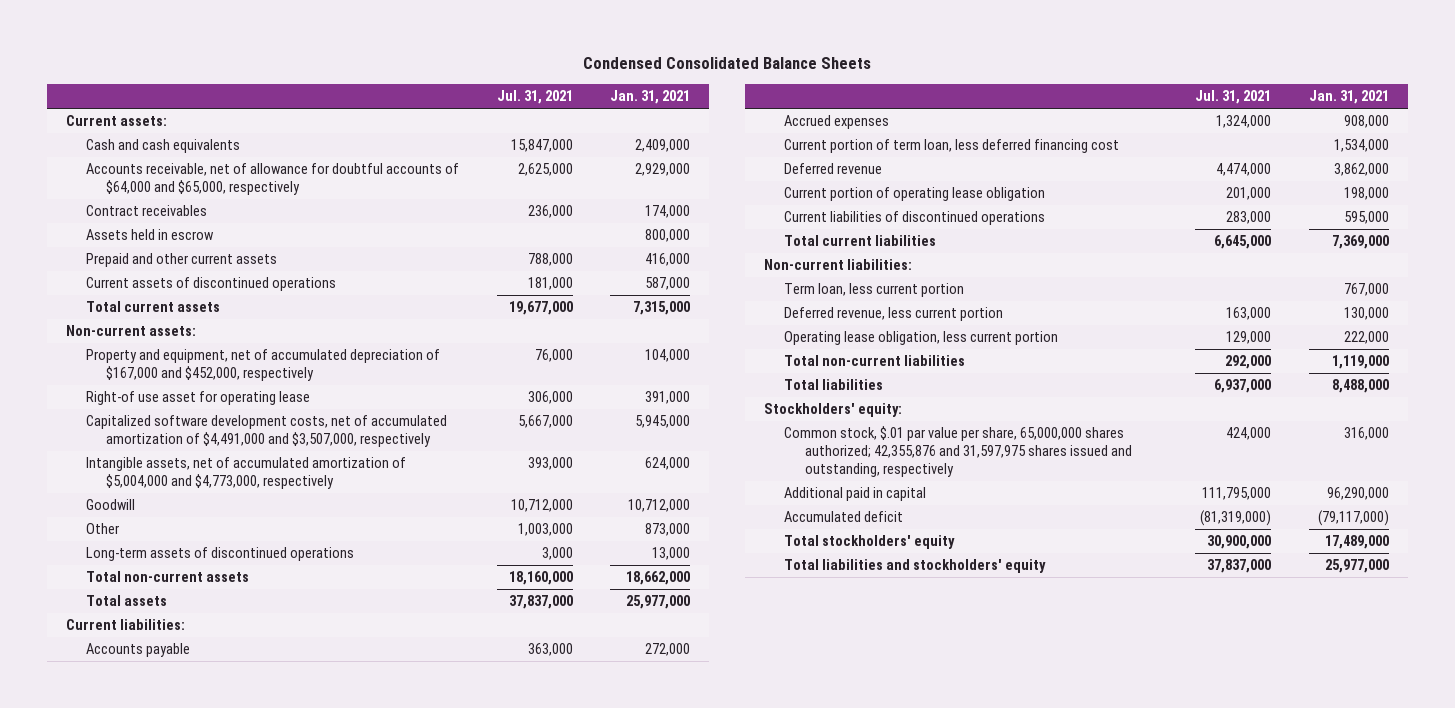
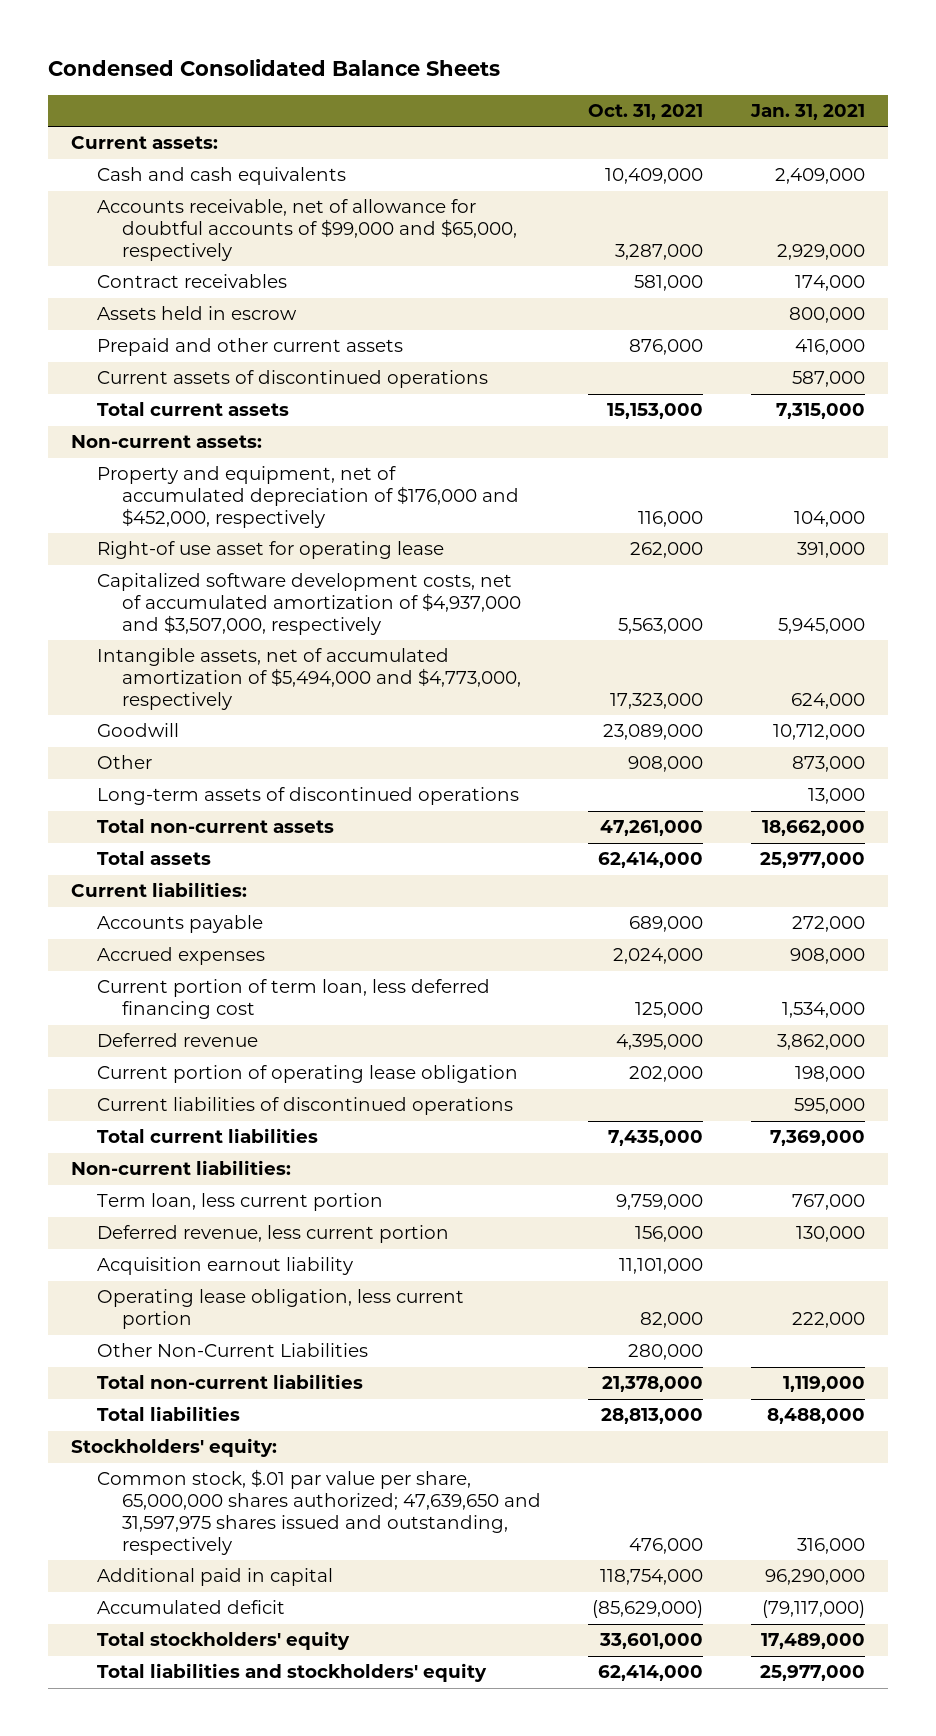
- | Jul. 31, 2021 | Jan. 31, 2021
+ | Oct. 31, 2021 | Jan. 31, 2021
- Accounts receivable, net of allowance for doubtful accounts of $64,000 and $65,000, respectively | 2,625,000 | 2,929,000
+ Accounts receivable, net of allowance for doubtful accounts of $99,000 and $65,000, respectively | 3,287,000 | 2,929,000
- Property and equipment, net of accumulated depreciation of $167,000 and $452,000, respectively | 76,000 | 104,000
+ Property and equipment, net of accumulated depreciation of $176,000 and $452,000, respectively | 116,000 | 104,000
- Capitalized software development costs, net of accumulated amortization of $4,491,000 and $3,507,000, respectively | 5,667,000 | 5,945,000
- Intangible assets, net of accumulated amortization of $5,004,000 and $4,773,000, respectively | 393,000 | 624,000
+ Capitalized software development costs, net of accumulated amortization of $4,937,000 and $3,507,000, respectively | 5,563,000 | 5,945,000
+ Intangible assets, net of accumulated amortization of $5,494,000 and $4,773,000, respectively | 17,323,000 | 624,000
+ Acquisition earnout liability | 11,101,000 |
+ Other Non-Current Liabilities | 280,000 |
- Common stock, $.01 par value per share, 65,000,000 shares authorized; 42,355,876 and 31,597,975 shares issued and outstanding, respectively | 424,000 | 316,000
+ Common stock, $.01 par value per share, 65,000,000 shares authorized; 47,639,650 and 31,597,975 shares issued and outstanding, respectively | 476,000 | 316,000

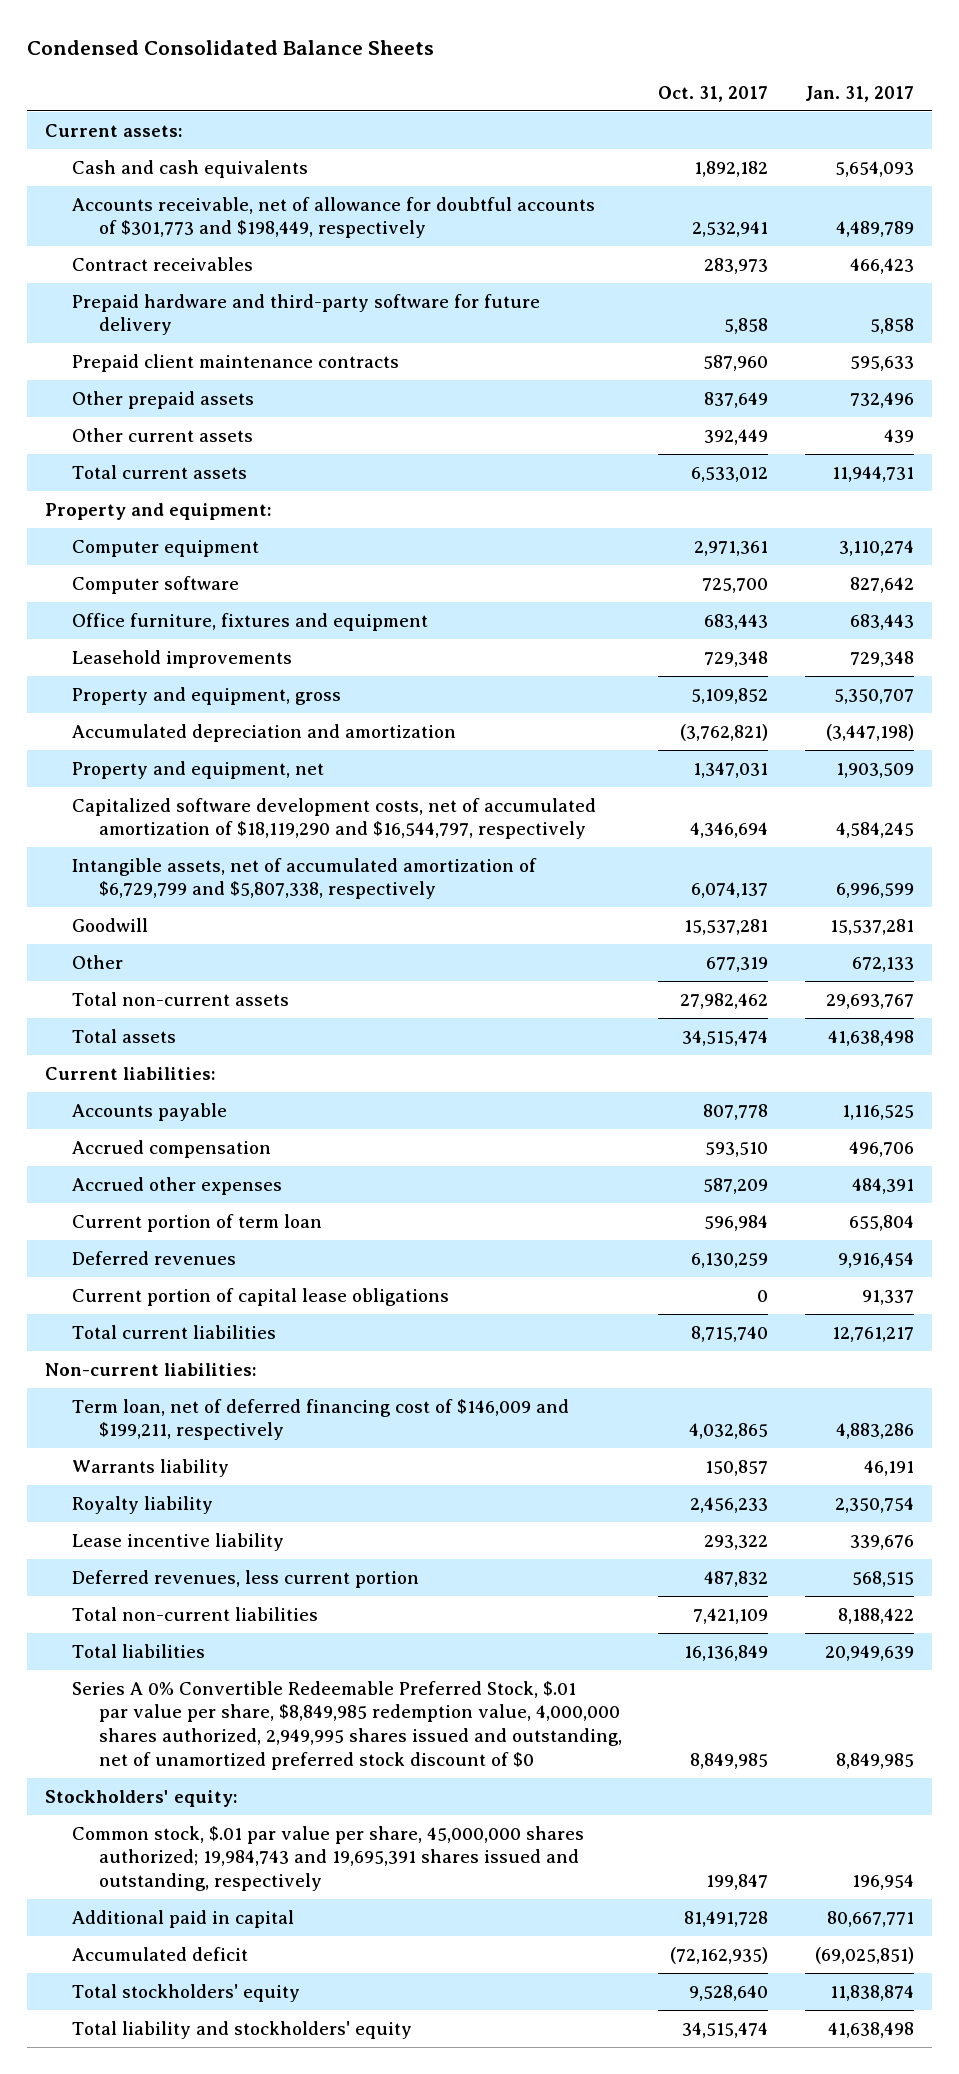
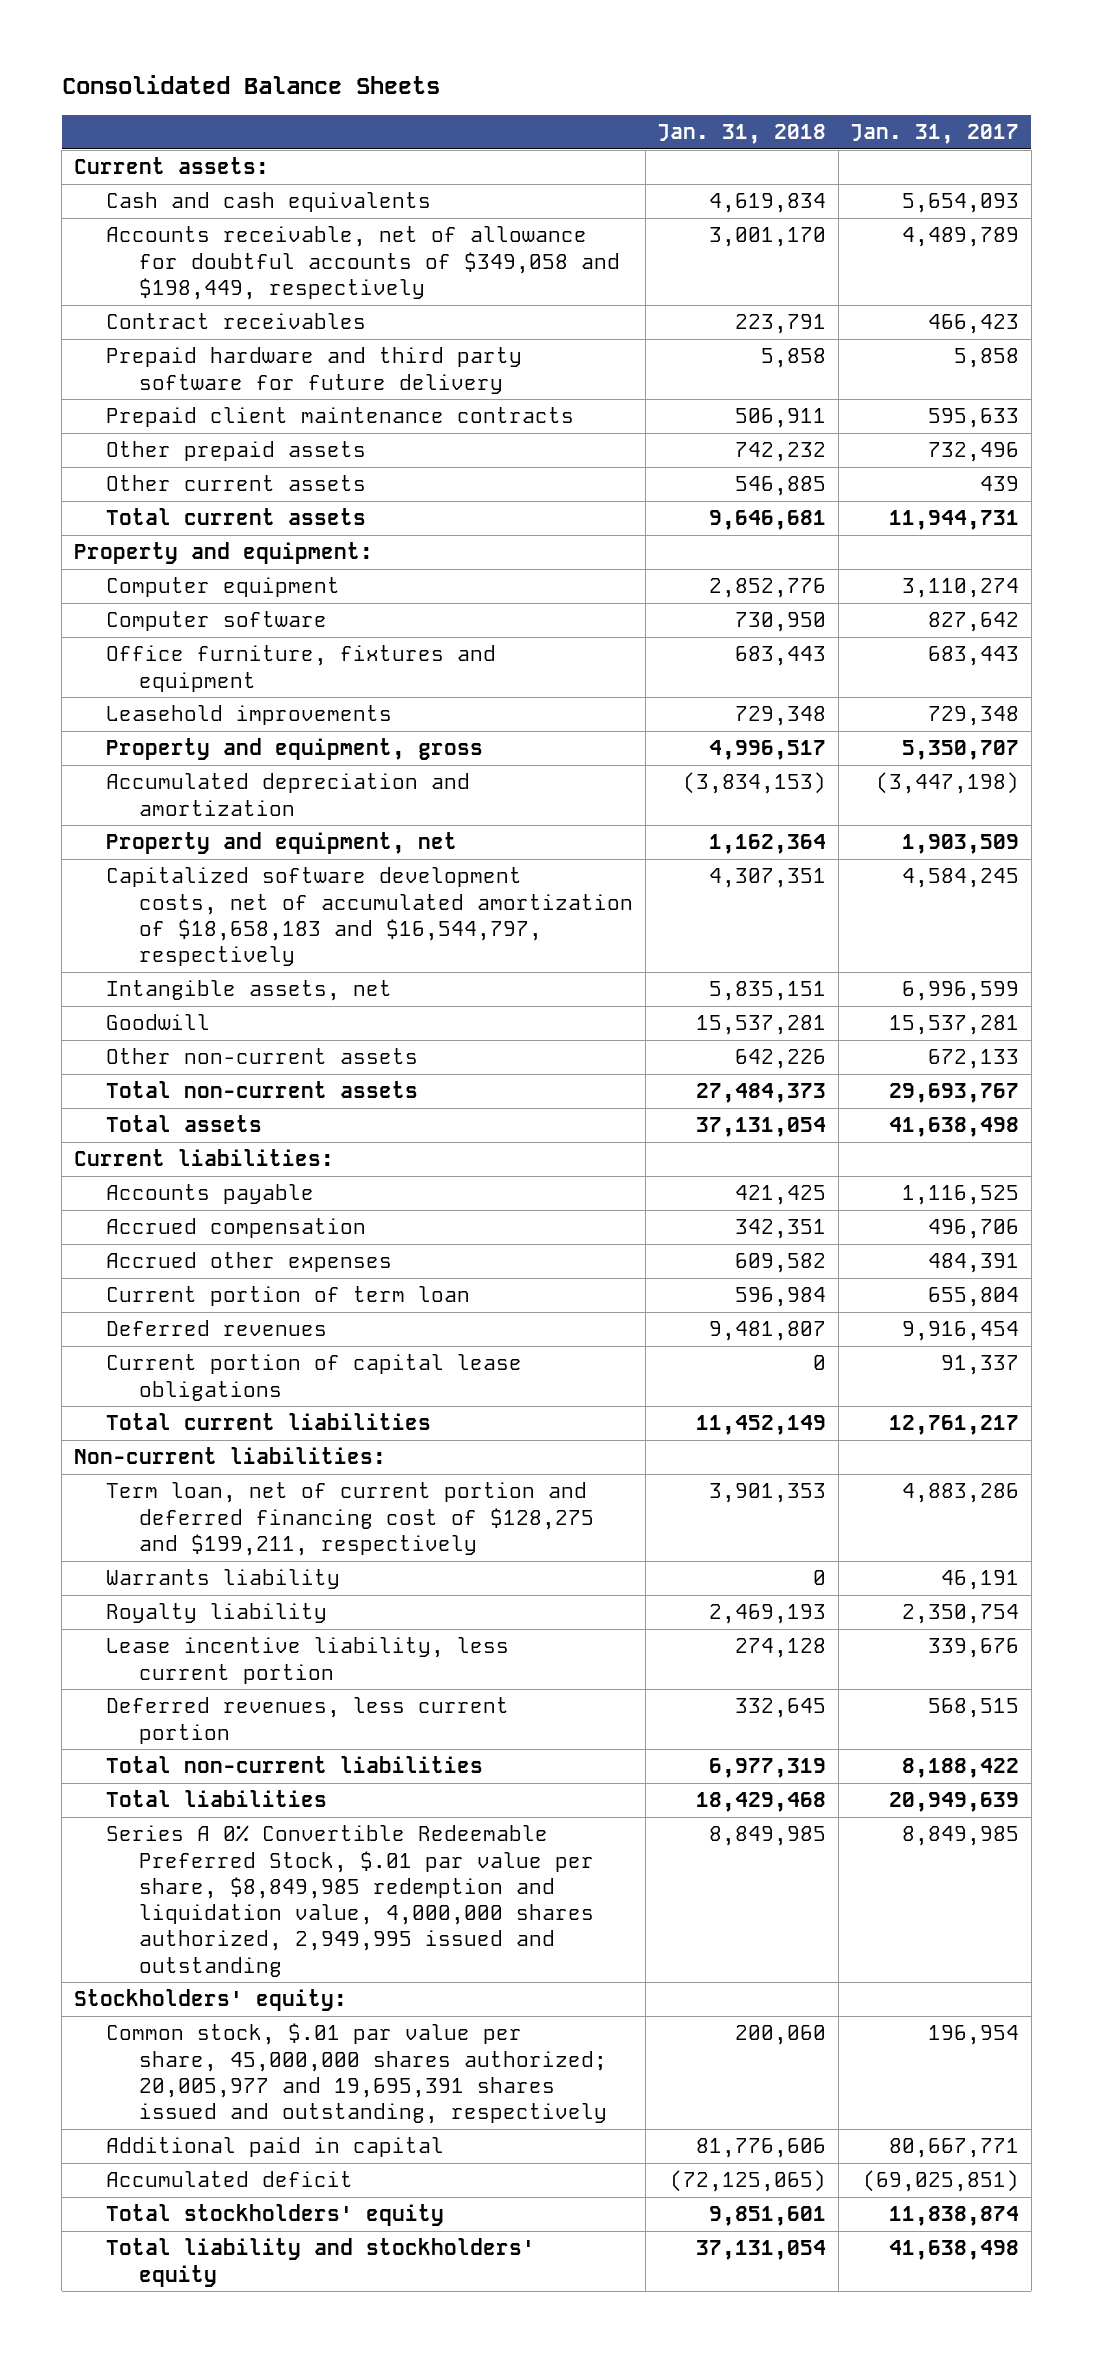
- Condensed Consolidated Balance Sheets
+ Consolidated Balance Sheets
- | Oct. 31, 2017 | Jan. 31, 2017
+ | Jan. 31, 2018 | Jan. 31, 2017
- Accounts receivable, net of allowance for doubtful accounts of $301,773 and $198,449, respectively | 2,532,941 | 4,489,789
+ Accounts receivable, net of allowance for doubtful accounts of $349,058 and $198,449, respectively | 3,001,170 | 4,489,789
- Prepaid hardware and third-party software for future delivery | 5,858 | 5,858
+ Prepaid hardware and third party software for future delivery | 5,858 | 5,858
- Capitalized software development costs, net of accumulated amortization of $18,119,290 and $16,544,797, respectively | 4,346,694 | 4,584,245
- Intangible assets, net of accumulated amortization of $6,729,799 and $5,807,338, respectively | 6,074,137 | 6,996,599
+ Capitalized software development costs, net of accumulated amortization of $18,658,183 and $16,544,797, respectively | 4,307,351 | 4,584,245
+ Intangible assets, net | 5,835,151 | 6,996,599
- Other | 677,319 | 672,133
+ Other non-current assets | 642,226 | 672,133
- Term loan, net of deferred financing cost of $146,009 and $199,211, respectively | 4,032,865 | 4,883,286
+ Term loan, net of current portion and deferred financing cost of $128,275 and $199,211, respectively | 3,901,353 | 4,883,286
- Lease incentive liability | 293,322 | 339,676
+ Lease incentive liability, less current portion | 274,128 | 339,676
- Series A 0% Convertible Redeemable Preferred Stock, $.01 par value per share, $8,849,985 redemption value, 4,000,000 shares authorized, 2,949,995 shares issued and outstanding, net of unamortized preferred stock discount of $0 | 8,849,985 | 8,849,985
+ Series A 0% Convertible Redeemable Preferred Stock, $.01 par value per share, $8,849,985 redemption and liquidation value, 4,000,000 shares authorized, 2,949,995 issued and outstanding | 8,849,985 | 8,849,985
- Common stock, $.01 par value per share, 45,000,000 shares authorized; 19,984,743 and 19,695,391 shares issued and outstanding, respectively | 199,847 | 196,954
+ Common stock, $.01 par value per share, 45,000,000 shares authorized; 20,005,977 and 19,695,391 shares issued and outstanding, respectively | 200,060 | 196,954

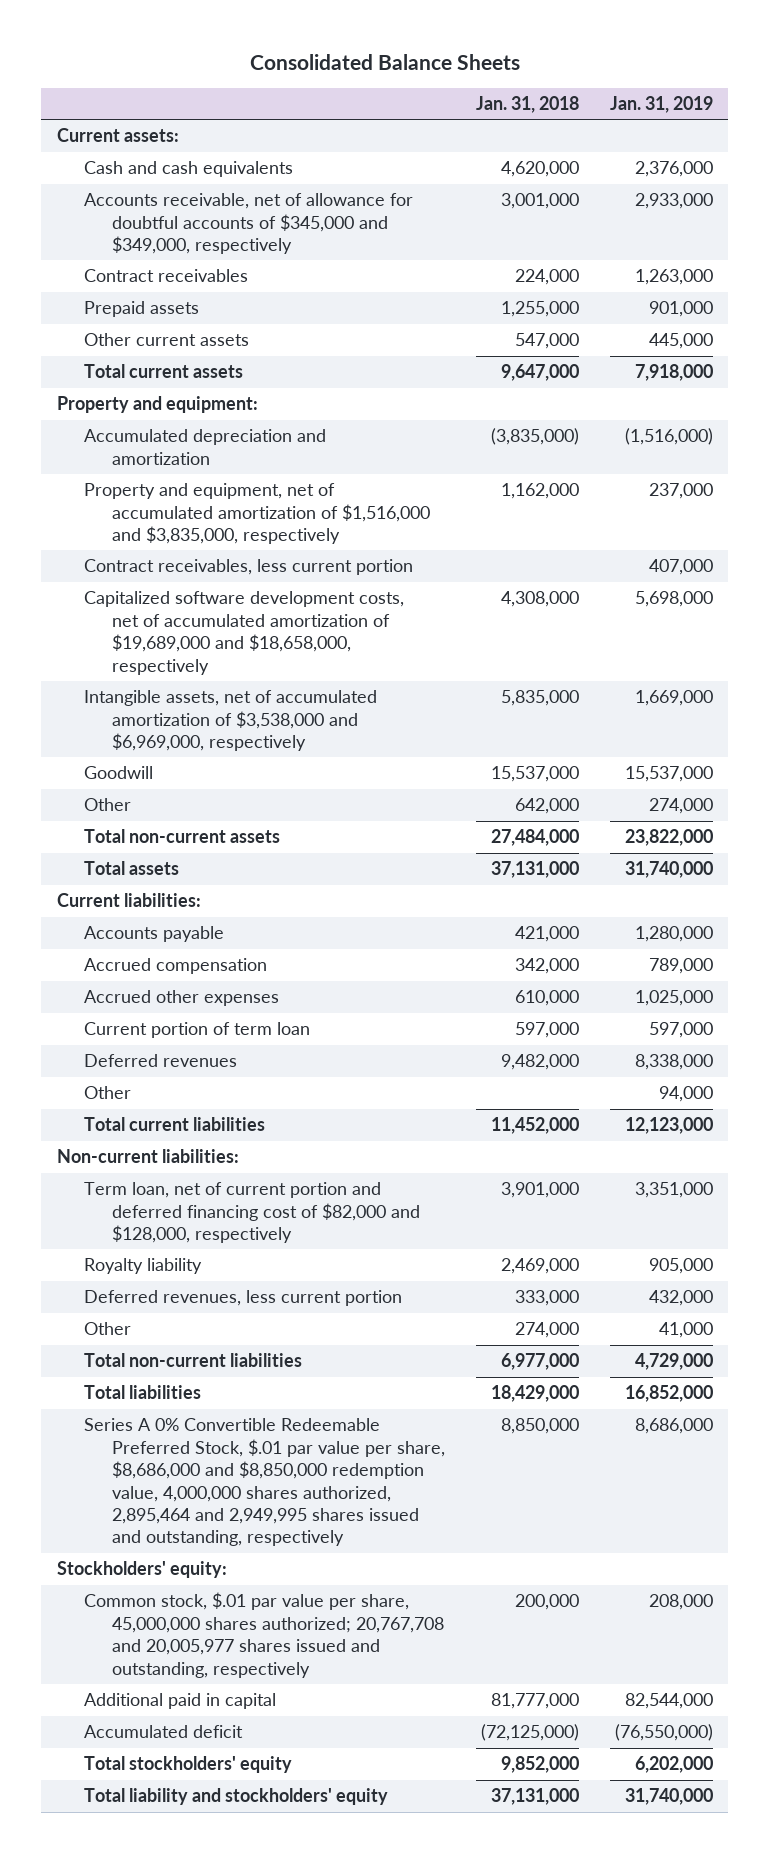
- | Jan. 31, 2018 | Jan. 31, 2017
+ | Jan. 31, 2018 | Jan. 31, 2019
- Cash and cash equivalents | 4,619,834 | 5,654,093
- Accounts receivable, net of allowance for doubtful accounts of $349,058 and $198,449, respectively | 3,001,170 | 4,489,789
- Contract receivables | 223,791 | 466,423
- Prepaid hardware and third party software for future delivery | 5,858 | 5,858
- Prepaid client maintenance contracts | 506,911 | 595,633
- Other prepaid assets | 742,232 | 732,496
- Other current assets | 546,885 | 439
- Total current assets | 9,646,681 | 11,944,731
+ Cash and cash equivalents | 4,620,000 | 2,376,000
+ Accounts receivable, net of allowance for doubtful accounts of $345,000 and $349,000, respectively | 3,001,000 | 2,933,000
+ Contract receivables | 224,000 | 1,263,000
+ Prepaid assets | 1,255,000 | 901,000
+ Other current assets | 547,000 | 445,000
+ Total current assets | 9,647,000 | 7,918,000
- Computer equipment | 2,852,776 | 3,110,274
- Computer software | 730,950 | 827,642
- Office furniture, fixtures and equipment | 683,443 | 683,443
- Leasehold improvements | 729,348 | 729,348
- Property and equipment, gross | 4,996,517 | 5,350,707
- Accumulated depreciation and amortization | (3,834,153) | (3,447,198)
- Property and equipment, net | 1,162,364 | 1,903,509
- Capitalized software development costs, net of accumulated amortization of $18,658,183 and $16,544,797, respectively | 4,307,351 | 4,584,245
- Intangible assets, net | 5,835,151 | 6,996,599
- Goodwill | 15,537,281 | 15,537,281
- Other non-current assets | 642,226 | 672,133
- Total non-current assets | 27,484,373 | 29,693,767
- Total assets | 37,131,054 | 41,638,498
+ Accumulated depreciation and amortization | (3,835,000) | (1,516,000)
+ Property and equipment, net of accumulated amortization of $1,516,000 and $3,835,000, respectively | 1,162,000 | 237,000
+ Contract receivables, less current portion | | 407,000
+ Capitalized software development costs, net of accumulated amortization of $19,689,000 and $18,658,000, respectively | 4,308,000 | 5,698,000
+ Intangible assets, net of accumulated amortization of $3,538,000 and $6,969,000, respectively | 5,835,000 | 1,669,000
+ Goodwill | 15,537,000 | 15,537,000
+ Other | 642,000 | 274,000
+ Total non-current assets | 27,484,000 | 23,822,000
+ Total assets | 37,131,000 | 31,740,000
- Accounts payable | 421,425 | 1,116,525
- Accrued compensation | 342,351 | 496,706
- Accrued other expenses | 609,582 | 484,391
- Current portion of term loan | 596,984 | 655,804
- Deferred revenues | 9,481,807 | 9,916,454
- Current portion of capital lease obligations | 0 | 91,337
- Total current liabilities | 11,452,149 | 12,761,217
+ Accounts payable | 421,000 | 1,280,000
+ Accrued compensation | 342,000 | 789,000
+ Accrued other expenses | 610,000 | 1,025,000
+ Current portion of term loan | 597,000 | 597,000
+ Deferred revenues | 9,482,000 | 8,338,000
+ Other | | 94,000
+ Total current liabilities | 11,452,000 | 12,123,000
- Term loan, net of current portion and deferred financing cost of $128,275 and $199,211, respectively | 3,901,353 | 4,883,286
- Warrants liability | 0 | 46,191
- Royalty liability | 2,469,193 | 2,350,754
- Lease incentive liability, less current portion | 274,128 | 339,676
- Deferred revenues, less current portion | 332,645 | 568,515
- Total non-current liabilities | 6,977,319 | 8,188,422
- Total liabilities | 18,429,468 | 20,949,639
- Series A 0% Convertible Redeemable Preferred Stock, $.01 par value per share, $8,849,985 redemption and liquidation value, 4,000,000 shares authorized, 2,949,995 issued and outstanding | 8,849,985 | 8,849,985
+ Term loan, net of current portion and deferred financing cost of $82,000 and $128,000, respectively | 3,901,000 | 3,351,000
+ Royalty liability | 2,469,000 | 905,000
+ Deferred revenues, less current portion | 333,000 | 432,000
+ Other | 274,000 | 41,000
+ Total non-current liabilities | 6,977,000 | 4,729,000
+ Total liabilities | 18,429,000 | 16,852,000
+ Series A 0% Convertible Redeemable Preferred Stock, $.01 par value per share, $8,686,000 and $8,850,000 redemption value, 4,000,000 shares authorized, 2,895,464 and 2,949,995 shares issued and outstanding, respectively | 8,850,000 | 8,686,000
- Common stock, $.01 par value per share, 45,000,000 shares authorized; 20,005,977 and 19,695,391 shares issued and outstanding, respectively | 200,060 | 196,954
- Additional paid in capital | 81,776,606 | 80,667,771
- Accumulated deficit | (72,125,065) | (69,025,851)
- Total stockholders' equity | 9,851,601 | 11,838,874
- Total liability and stockholders' equity | 37,131,054 | 41,638,498
+ Common stock, $.01 par value per share, 45,000,000 shares authorized; 20,767,708 and 20,005,977 shares issued and outstanding, respectively | 200,000 | 208,000
+ Additional paid in capital | 81,777,000 | 82,544,000
+ Accumulated deficit | (72,125,000) | (76,550,000)
+ Total stockholders' equity | 9,852,000 | 6,202,000
+ Total liability and stockholders' equity | 37,131,000 | 31,740,000

